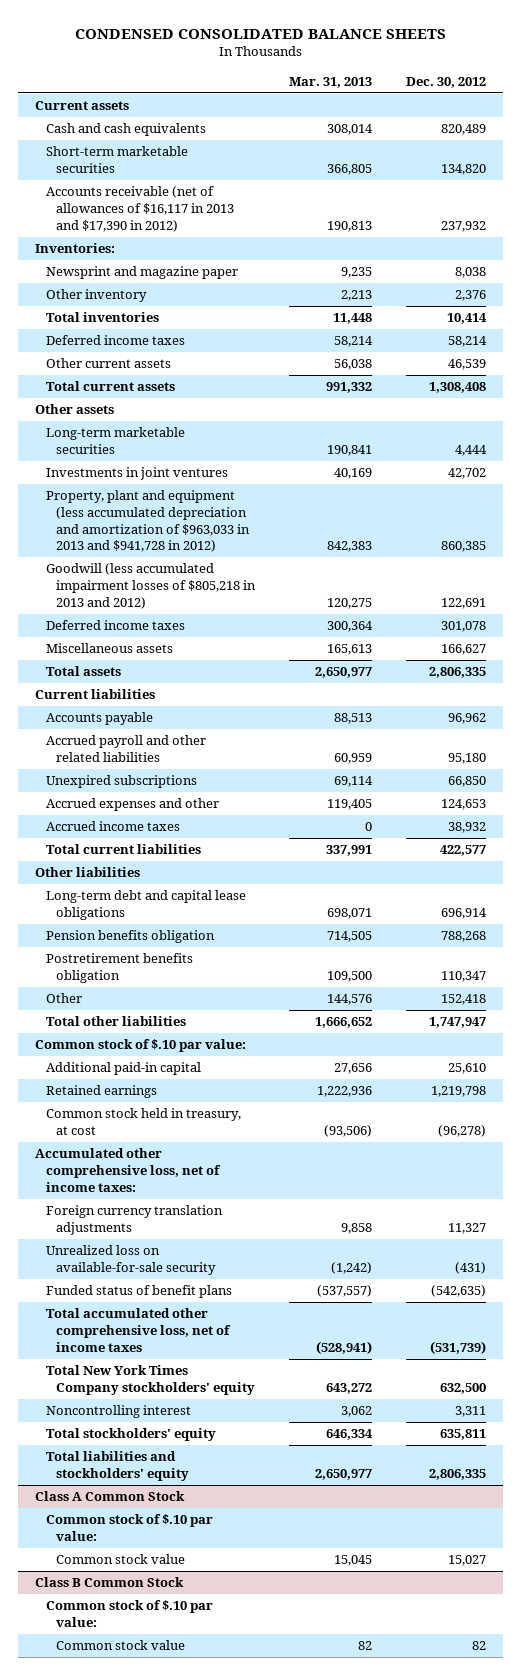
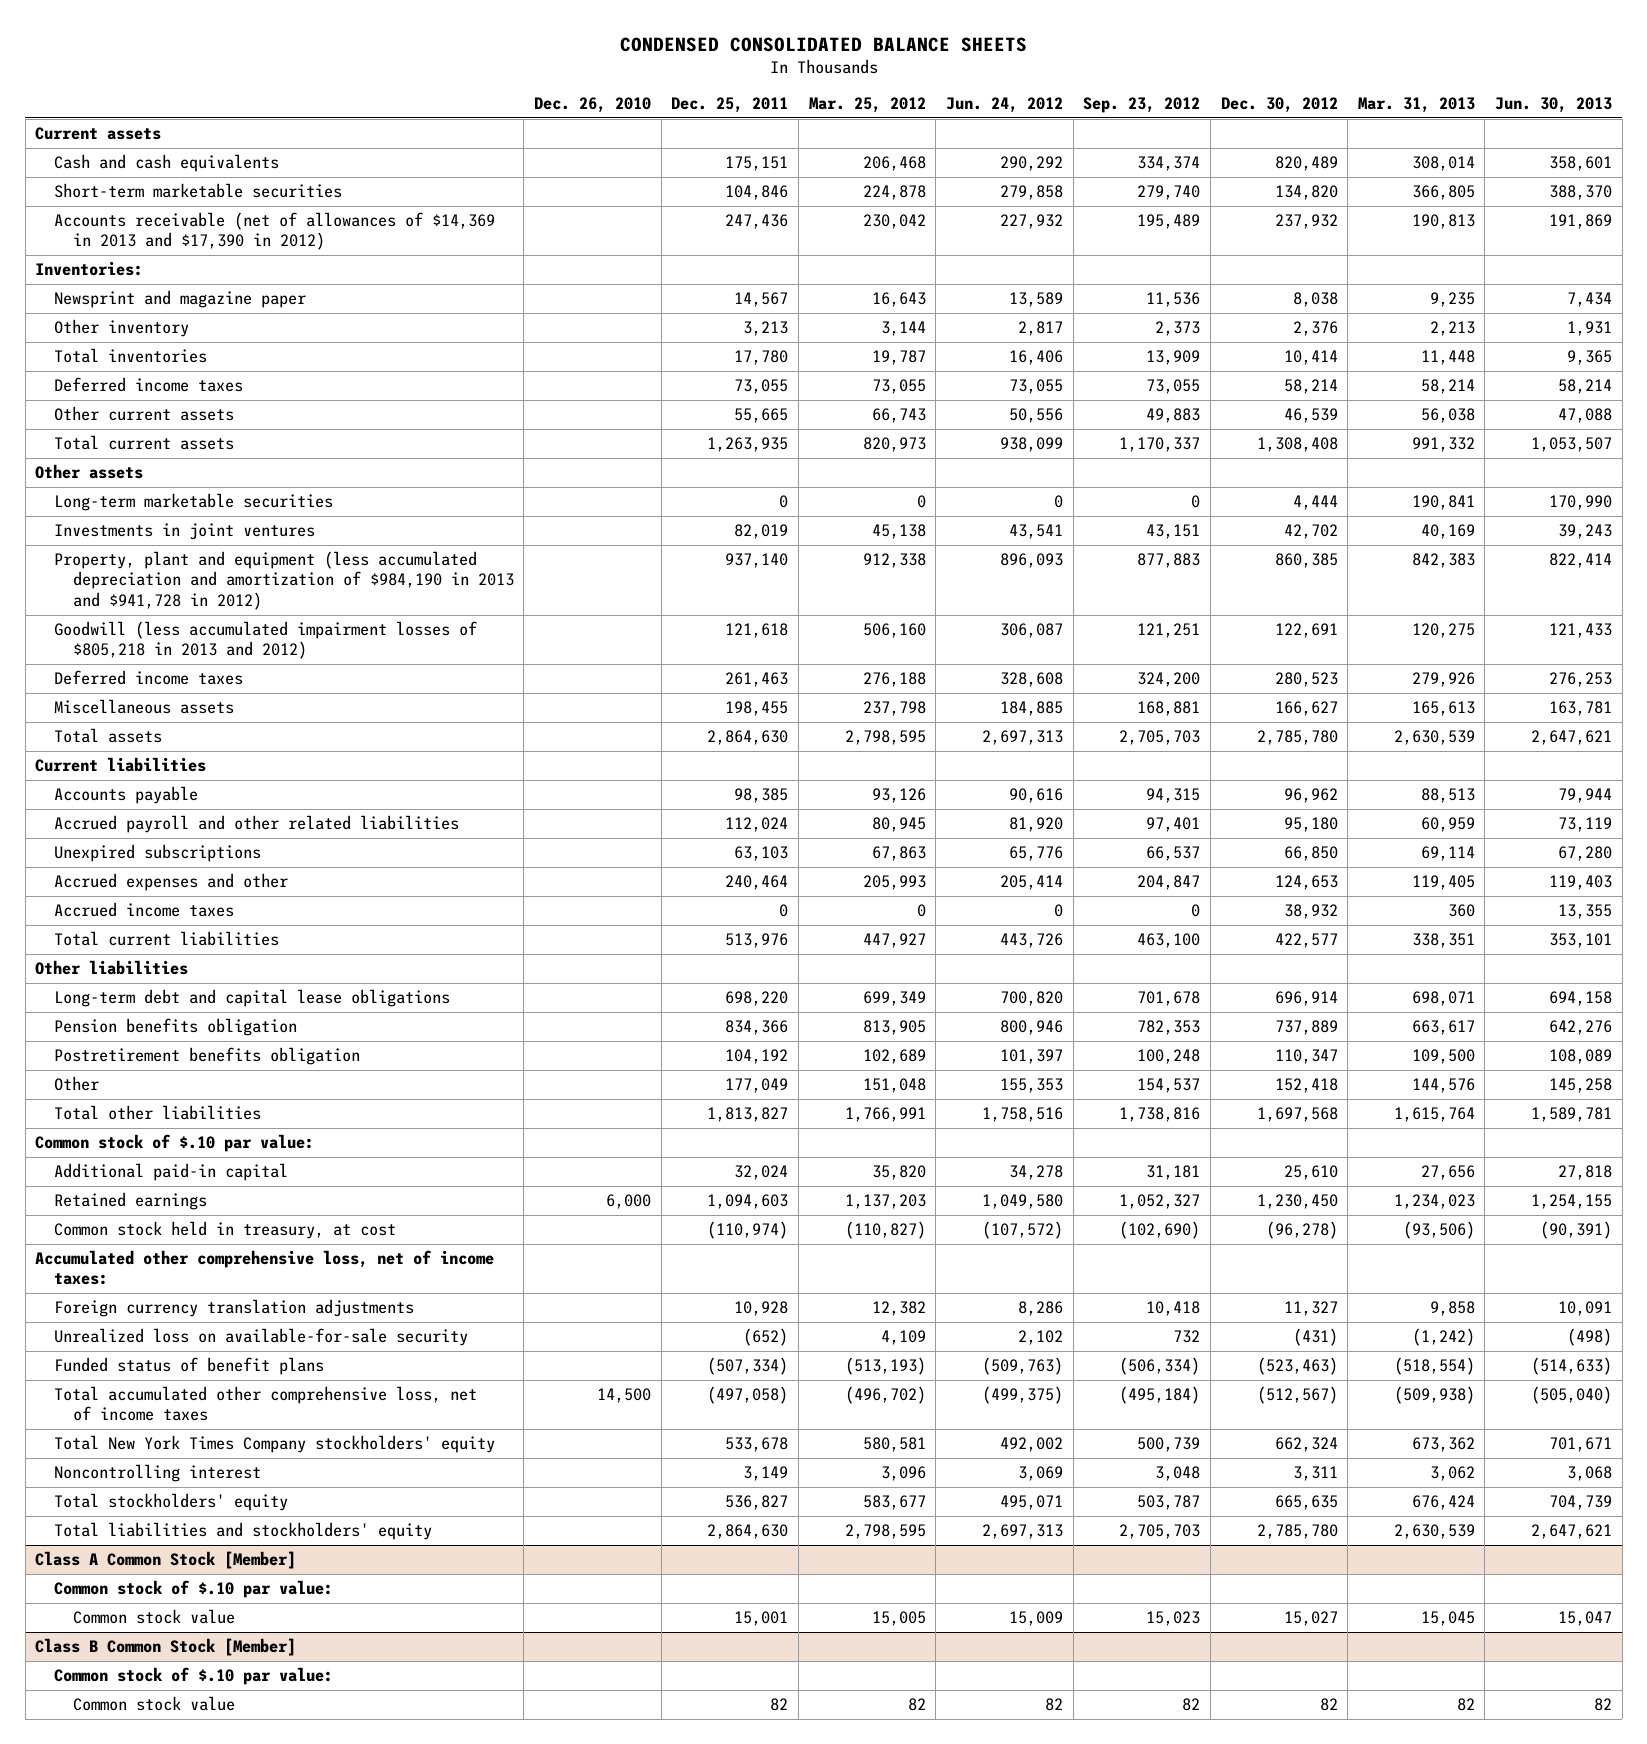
- | Mar. 31, 2013 | Dec. 30, 2012
+ | Dec. 26, 2010 | Dec. 25, 2011 | Mar. 25, 2012 | Jun. 24, 2012 | Sep. 23, 2012 | Dec. 30, 2012 | Mar. 31, 2013 | Jun. 30, 2013
- Accounts receivable (net of allowances of $16,117 in 2013 and $17,390 in 2012) | 190,813 | 237,932
+ Accounts receivable (net of allowances of $14,369 in 2013 and $17,390 in 2012) | | 247,436 | 230,042 | 227,932 | 195,489 | 237,932 | 190,813 | 191,869
- Property, plant and equipment (less accumulated depreciation and amortization of $963,033 in 2013 and $941,728 in 2012) | 842,383 | 860,385
+ Property, plant and equipment (less accumulated depreciation and amortization of $984,190 in 2013 and $941,728 in 2012) | | 937,140 | 912,338 | 896,093 | 877,883 | 860,385 | 842,383 | 822,414
- Deferred income taxes | 300,364 | 301,078
+ Deferred income taxes | | 261,463 | 276,188 | 328,608 | 324,200 | 280,523 | 279,926 | 276,253
- Total assets | 2,650,977 | 2,806,335
+ Total assets | | 2,864,630 | 2,798,595 | 2,697,313 | 2,705,703 | 2,785,780 | 2,630,539 | 2,647,621
- Accrued income taxes | 0 | 38,932
- Total current liabilities | 337,991 | 422,577
+ Accrued income taxes | | 0 | 0 | 0 | 0 | 38,932 | 360 | 13,355
+ Total current liabilities | | 513,976 | 447,927 | 443,726 | 463,100 | 422,577 | 338,351 | 353,101
- Pension benefits obligation | 714,505 | 788,268
+ Pension benefits obligation | | 834,366 | 813,905 | 800,946 | 782,353 | 737,889 | 663,617 | 642,276
- Total other liabilities | 1,666,652 | 1,747,947
+ Total other liabilities | | 1,813,827 | 1,766,991 | 1,758,516 | 1,738,816 | 1,697,568 | 1,615,764 | 1,589,781
- Retained earnings | 1,222,936 | 1,219,798
+ Retained earnings | 6,000 | 1,094,603 | 1,137,203 | 1,049,580 | 1,052,327 | 1,230,450 | 1,234,023 | 1,254,155
- Funded status of benefit plans | (537,557) | (542,635)
- Total accumulated other comprehensive loss, net of income taxes | (528,941) | (531,739)
- Total New York Times Company stockholders' equity | 643,272 | 632,500
+ Funded status of benefit plans | | (507,334) | (513,193) | (509,763) | (506,334) | (523,463) | (518,554) | (514,633)
+ Total accumulated other comprehensive loss, net of income taxes | 14,500 | (497,058) | (496,702) | (499,375) | (495,184) | (512,567) | (509,938) | (505,040)
+ Total New York Times Company stockholders' equity | | 533,678 | 580,581 | 492,002 | 500,739 | 662,324 | 673,362 | 701,671
- Total stockholders' equity | 646,334 | 635,811
- Total liabilities and stockholders' equity | 2,650,977 | 2,806,335
- Class A Common Stock
+ Total stockholders' equity | | 536,827 | 583,677 | 495,071 | 503,787 | 665,635 | 676,424 | 704,739
+ Total liabilities and stockholders' equity | | 2,864,630 | 2,798,595 | 2,697,313 | 2,705,703 | 2,785,780 | 2,630,539 | 2,647,621
+ Class A Common Stock [Member]
- Class B Common Stock
+ Class B Common Stock [Member]

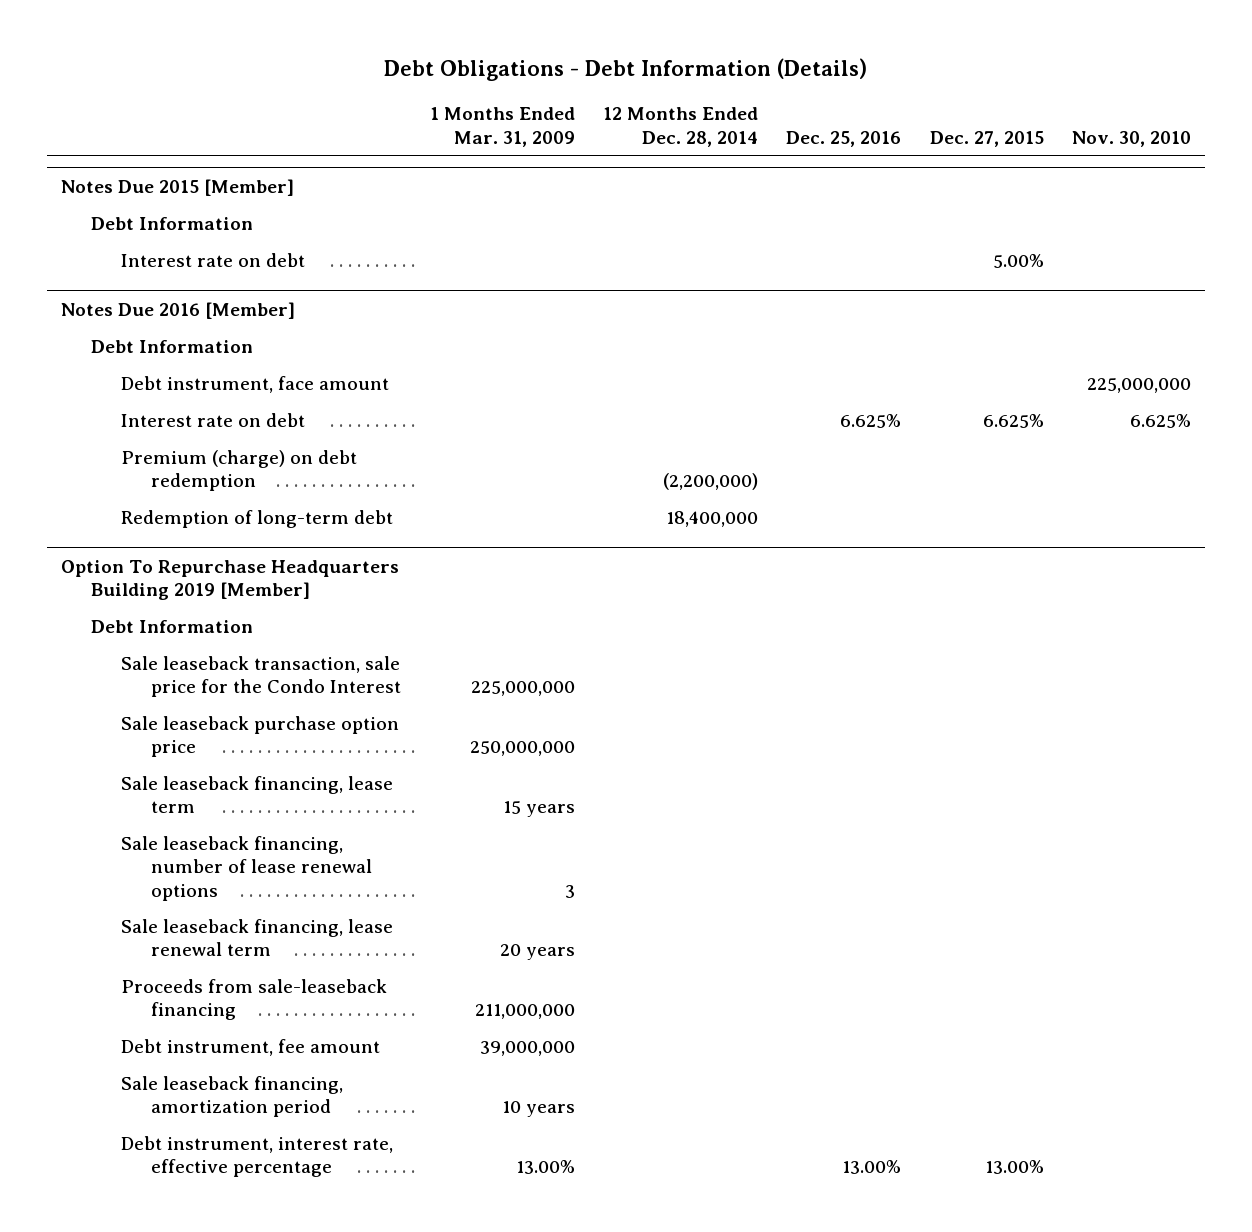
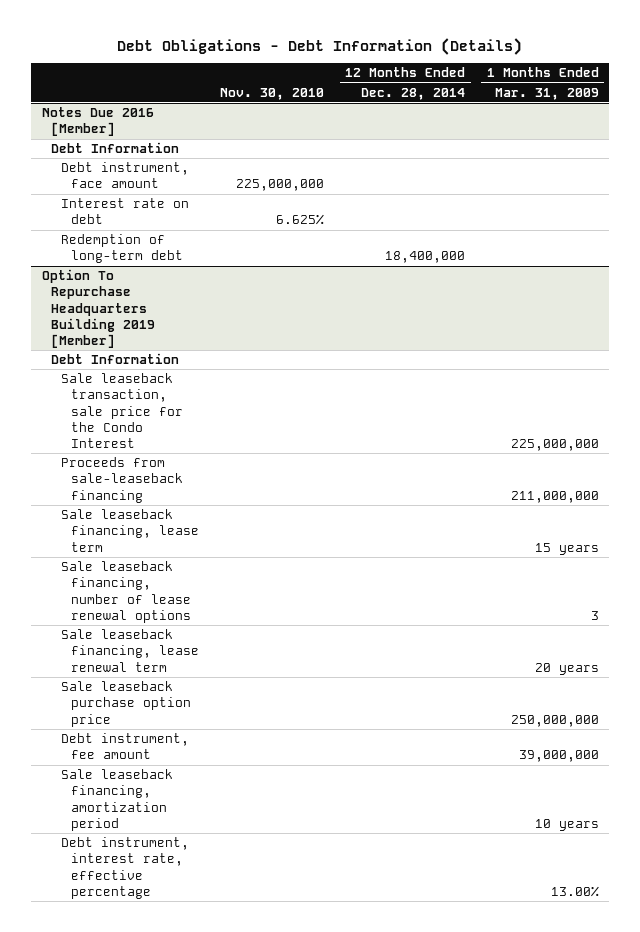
- | 1 Months Ended Mar. 31, 2009 | 12 Months Ended Dec. 28, 2014 | Dec. 25, 2016 | Dec. 27, 2015 | Nov. 30, 2010
+ | Nov. 30, 2010 | 12 Months Ended Dec. 28, 2014 | 1 Months Ended Mar. 31, 2009
- Notes Due 2015 [Member]
- Debt Information
- Interest rate on debt | | | | 5.00% |
@ Notes Due 2016 [Member]
- Premium (charge) on debt redemption | | (2,200,000) | | |
@ Option To Repurchase Headquarters Building 2019 [Member]
moved up: Proceeds from sale-leaseback financing | | | 211,000,000
moved down: Sale leaseback purchase option price | | | 250,000,000

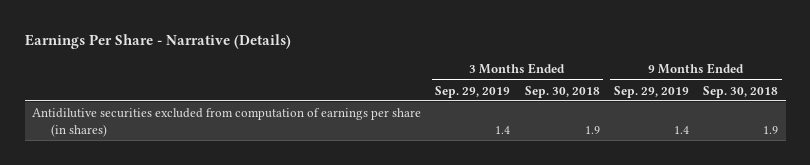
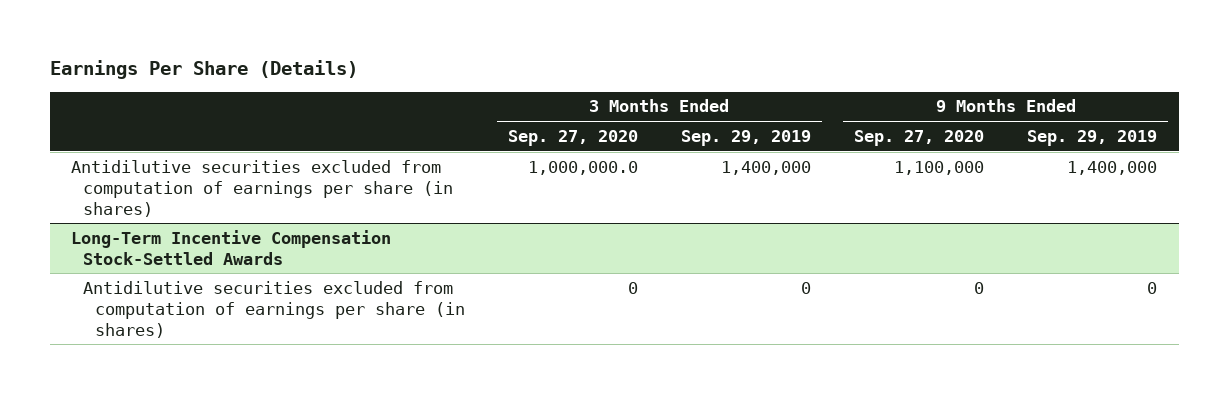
- Earnings Per Share - Narrative (Details)
+ Earnings Per Share (Details)
- | 3 Months Ended Sep. 29, 2019 | 3 Months Ended Sep. 30, 2018 | 9 Months Ended Sep. 29, 2019 | 9 Months Ended Sep. 30, 2018
+ | 3 Months Ended Sep. 27, 2020 | 3 Months Ended Sep. 29, 2019 | 9 Months Ended Sep. 27, 2020 | 9 Months Ended Sep. 29, 2019
- Antidilutive securities excluded from computation of earnings per share (in shares) | 1.4 | 1.9 | 1.4 | 1.9
+ Antidilutive securities excluded from computation of earnings per share (in shares) | 1,000,000.0 | 1,400,000 | 1,100,000 | 1,400,000
+ Long-Term Incentive Compensation Stock-Settled Awards
+ Antidilutive securities excluded from computation of earnings per share (in shares) | 0 | 0 | 0 | 0

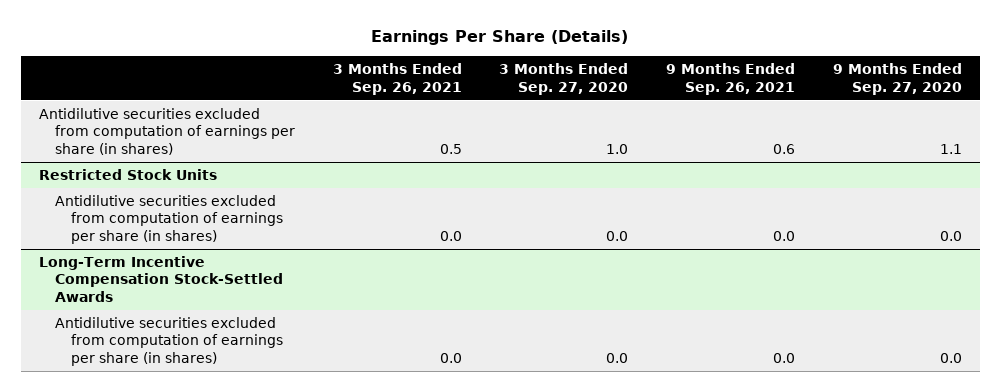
- | 3 Months Ended Sep. 27, 2020 | 3 Months Ended Sep. 29, 2019 | 9 Months Ended Sep. 27, 2020 | 9 Months Ended Sep. 29, 2019
+ | 3 Months Ended Sep. 26, 2021 | 3 Months Ended Sep. 27, 2020 | 9 Months Ended Sep. 26, 2021 | 9 Months Ended Sep. 27, 2020
- Antidilutive securities excluded from computation of earnings per share (in shares) | 1,000,000.0 | 1,400,000 | 1,100,000 | 1,400,000
+ Antidilutive securities excluded from computation of earnings per share (in shares) | 0.5 | 1.0 | 0.6 | 1.1
+ Restricted Stock Units
+ Antidilutive securities excluded from computation of earnings per share (in shares) | 0.0 | 0.0 | 0.0 | 0.0
@ Long-Term Incentive Compensation Stock-Settled Awards
- Antidilutive securities excluded from computation of earnings per share (in shares) | 0 | 0 | 0 | 0
+ Antidilutive securities excluded from computation of earnings per share (in shares) | 0.0 | 0.0 | 0.0 | 0.0

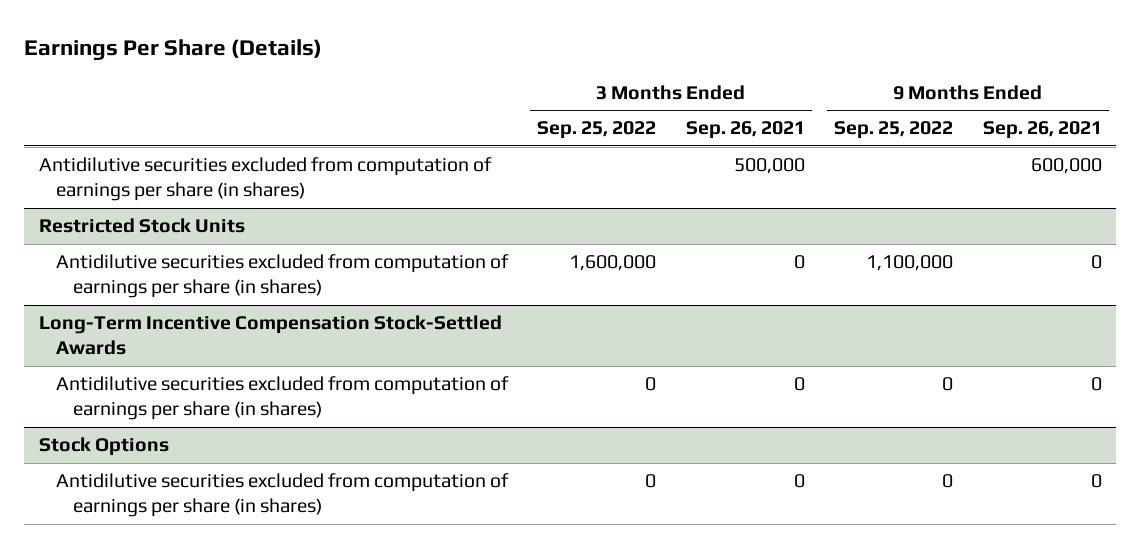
- | 3 Months Ended Sep. 26, 2021 | 3 Months Ended Sep. 27, 2020 | 9 Months Ended Sep. 26, 2021 | 9 Months Ended Sep. 27, 2020
+ | 3 Months Ended Sep. 25, 2022 | 3 Months Ended Sep. 26, 2021 | 9 Months Ended Sep. 25, 2022 | 9 Months Ended Sep. 26, 2021
- Antidilutive securities excluded from computation of earnings per share (in shares) | 0.5 | 1.0 | 0.6 | 1.1
+ Antidilutive securities excluded from computation of earnings per share (in shares) | | 500,000 | | 600,000
@ Restricted Stock Units
- Antidilutive securities excluded from computation of earnings per share (in shares) | 0.0 | 0.0 | 0.0 | 0.0
+ Antidilutive securities excluded from computation of earnings per share (in shares) | 1,600,000 | 0 | 1,100,000 | 0
@ Long-Term Incentive Compensation Stock-Settled Awards
- Antidilutive securities excluded from computation of earnings per share (in shares) | 0.0 | 0.0 | 0.0 | 0.0
+ Antidilutive securities excluded from computation of earnings per share (in shares) | 0 | 0 | 0 | 0
+ Stock Options
+ Antidilutive securities excluded from computation of earnings per share (in shares) | 0 | 0 | 0 | 0

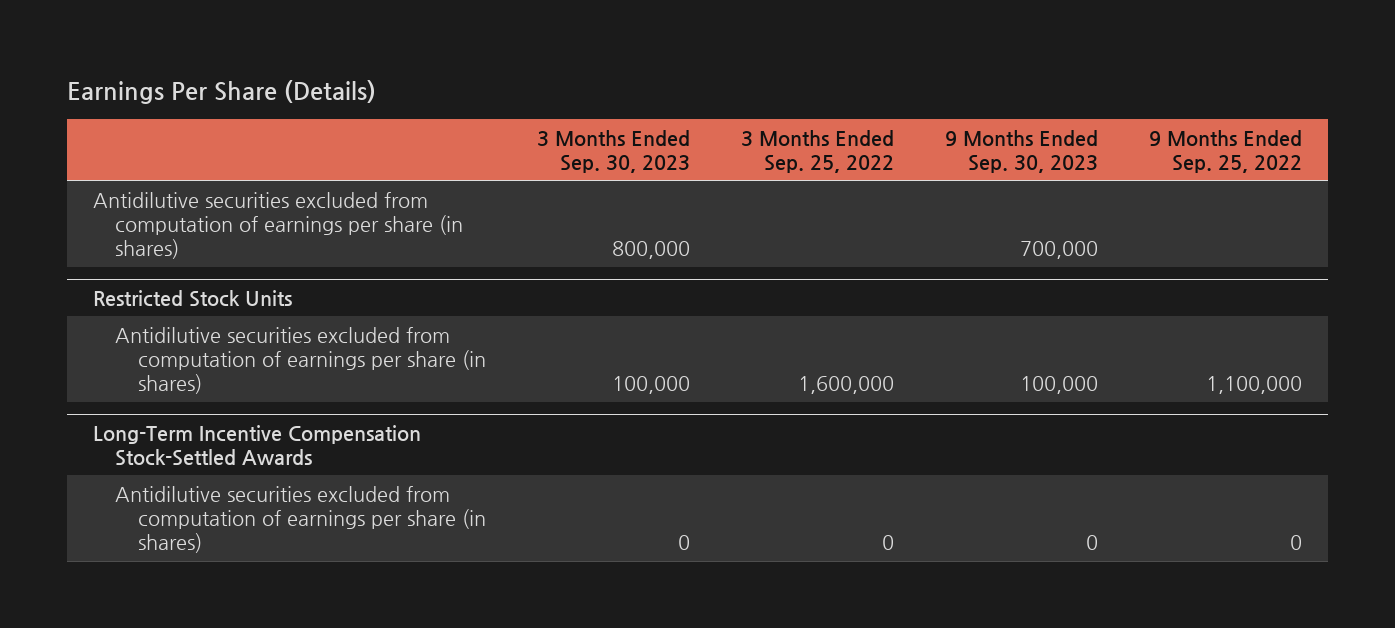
- | 3 Months Ended Sep. 25, 2022 | 3 Months Ended Sep. 26, 2021 | 9 Months Ended Sep. 25, 2022 | 9 Months Ended Sep. 26, 2021
+ | 3 Months Ended Sep. 30, 2023 | 3 Months Ended Sep. 25, 2022 | 9 Months Ended Sep. 30, 2023 | 9 Months Ended Sep. 25, 2022
- Stock Options
- Antidilutive securities excluded from computation of earnings per share (in shares) | 0 | 0 | 0 | 0

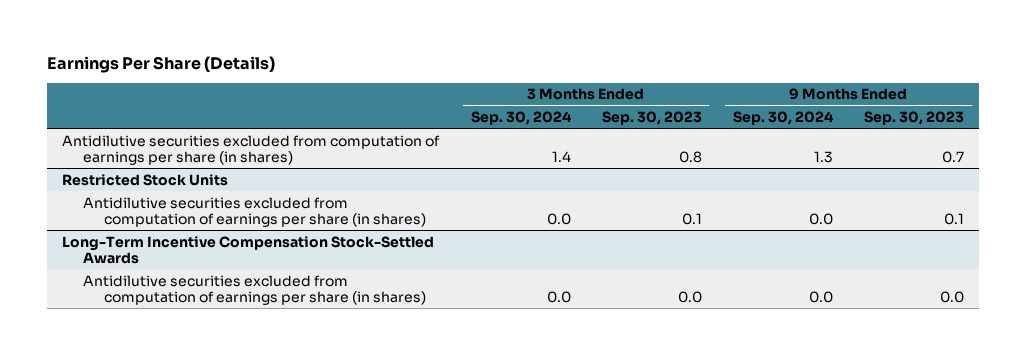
- | 3 Months Ended Sep. 30, 2023 | 3 Months Ended Sep. 25, 2022 | 9 Months Ended Sep. 30, 2023 | 9 Months Ended Sep. 25, 2022
+ | 3 Months Ended Sep. 30, 2024 | 3 Months Ended Sep. 30, 2023 | 9 Months Ended Sep. 30, 2024 | 9 Months Ended Sep. 30, 2023
- Antidilutive securities excluded from computation of earnings per share (in shares) | 800,000 | | 700,000 |
+ Antidilutive securities excluded from computation of earnings per share (in shares) | 1.4 | 0.8 | 1.3 | 0.7
@ Restricted Stock Units
- Antidilutive securities excluded from computation of earnings per share (in shares) | 100,000 | 1,600,000 | 100,000 | 1,100,000
+ Antidilutive securities excluded from computation of earnings per share (in shares) | 0.0 | 0.1 | 0.0 | 0.1
@ Long-Term Incentive Compensation Stock-Settled Awards
- Antidilutive securities excluded from computation of earnings per share (in shares) | 0 | 0 | 0 | 0
+ Antidilutive securities excluded from computation of earnings per share (in shares) | 0.0 | 0.0 | 0.0 | 0.0

